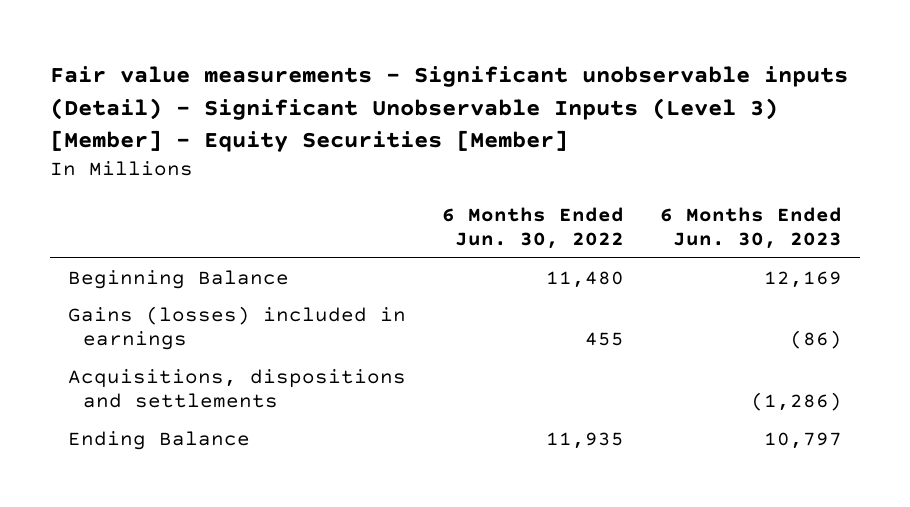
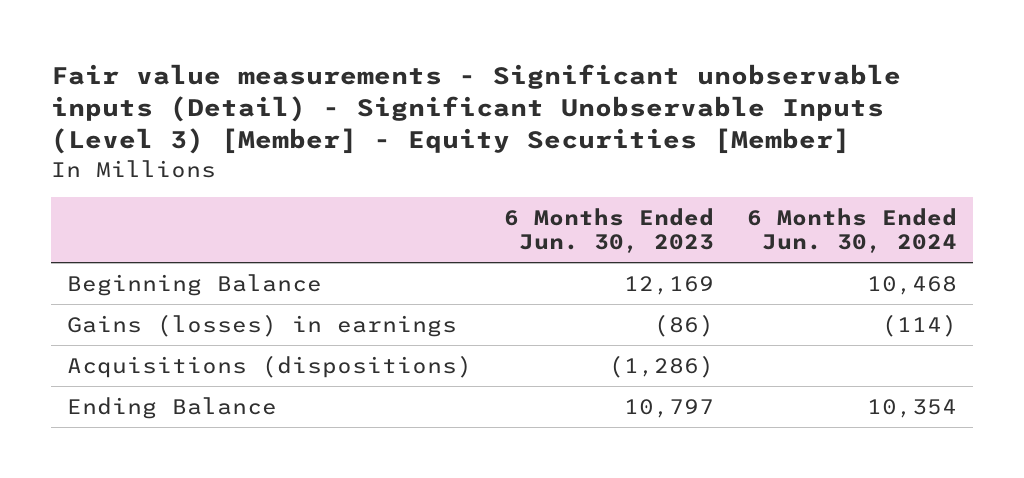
- | 6 Months Ended Jun. 30, 2022 | 6 Months Ended Jun. 30, 2023
+ | 6 Months Ended Jun. 30, 2023 | 6 Months Ended Jun. 30, 2024
- Gains (losses) included in earnings | 455 | (86)
- Acquisitions, dispositions and settlements | | (1,286)
+ Gains (losses) in earnings | (86) | (114)
+ Acquisitions (dispositions) | (1,286) |

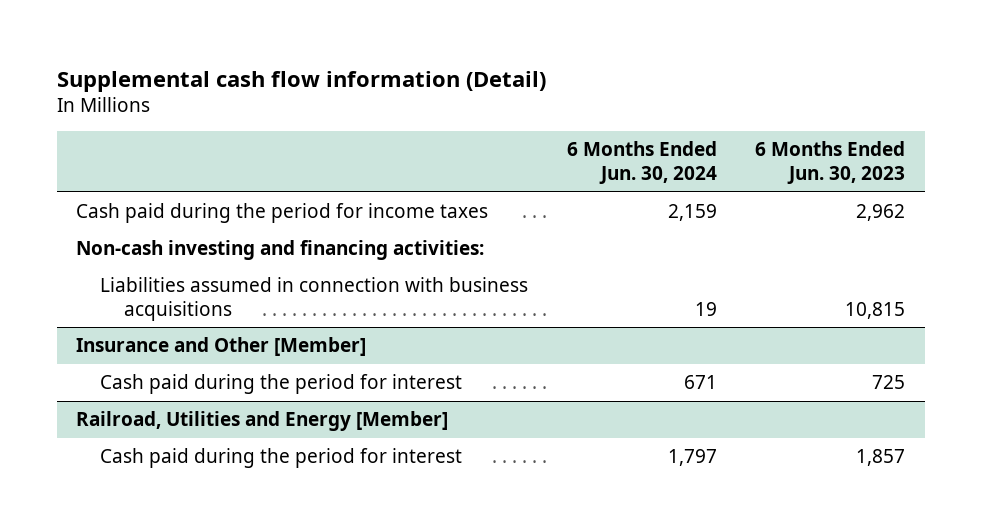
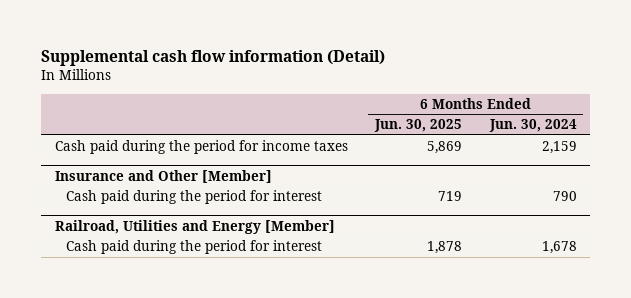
- | 6 Months Ended Jun. 30, 2024 | 6 Months Ended Jun. 30, 2023
+ | 6 Months Ended Jun. 30, 2025 | 6 Months Ended Jun. 30, 2024
- Non-cash investing and financing activities:
- Liabilities assumed in connection with business acquisitions | 19 | 10,815
@ Insurance and Other [Member]
- Cash paid during the period for interest | 671 | 725
+ Cash paid during the period for interest | 719 | 790
@ Railroad, Utilities and Energy [Member]
- Cash paid during the period for interest | 1,797 | 1,857
+ Cash paid during the period for interest | 1,878 | 1,678

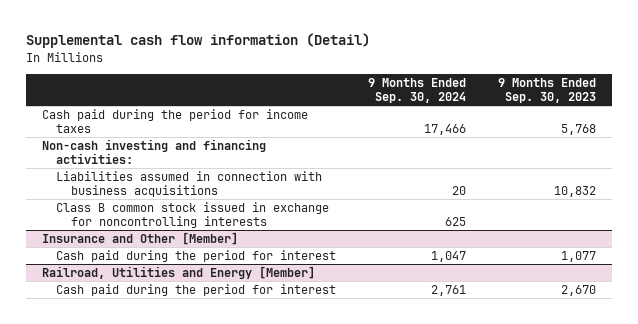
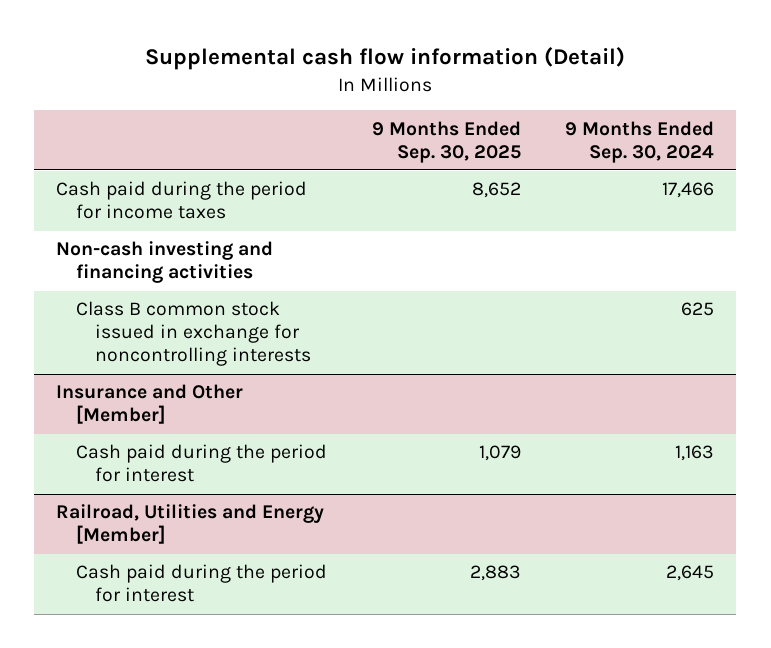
- | 9 Months Ended Sep. 30, 2024 | 9 Months Ended Sep. 30, 2023
+ | 9 Months Ended Sep. 30, 2025 | 9 Months Ended Sep. 30, 2024
- Non-cash investing and financing activities:
- Liabilities assumed in connection with business acquisitions | 20 | 10,832
+ Non-cash investing and financing activities
@ Insurance and Other [Member]
- Cash paid during the period for interest | 1,047 | 1,077
+ Cash paid during the period for interest | 1,079 | 1,163
@ Railroad, Utilities and Energy [Member]
- Cash paid during the period for interest | 2,761 | 2,670
+ Cash paid during the period for interest | 2,883 | 2,645

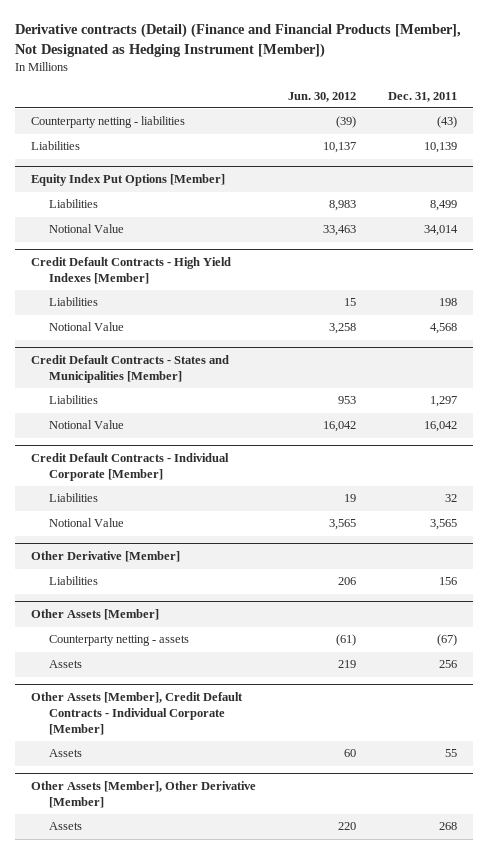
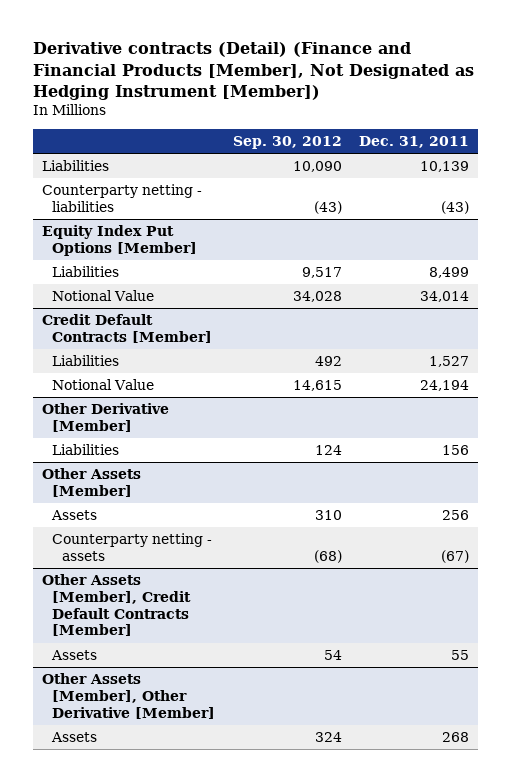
- | Jun. 30, 2012 | Dec. 31, 2011
+ | Sep. 30, 2012 | Dec. 31, 2011
moved down: Counterparty netting - liabilities | (43) | (43)
- Credit Default Contracts - High Yield Indexes [Member]
- Liabilities | 15 | 198
- Notional Value | 3,258 | 4,568
- Credit Default Contracts - States and Municipalities [Member]
- Liabilities | 953 | 1,297
- Notional Value | 16,042 | 16,042
- Credit Default Contracts - Individual Corporate [Member]
- Liabilities | 19 | 32
- Notional Value | 3,565 | 3,565
+ Credit Default Contracts [Member]
+ Liabilities | 492 | 1,527
+ Notional Value | 14,615 | 24,194
- Other Assets [Member], Credit Default Contracts - Individual Corporate [Member]
@ Other Assets [Member]
moved down: Counterparty netting - assets | (68) | (67)
+ Other Assets [Member], Credit Default Contracts [Member]

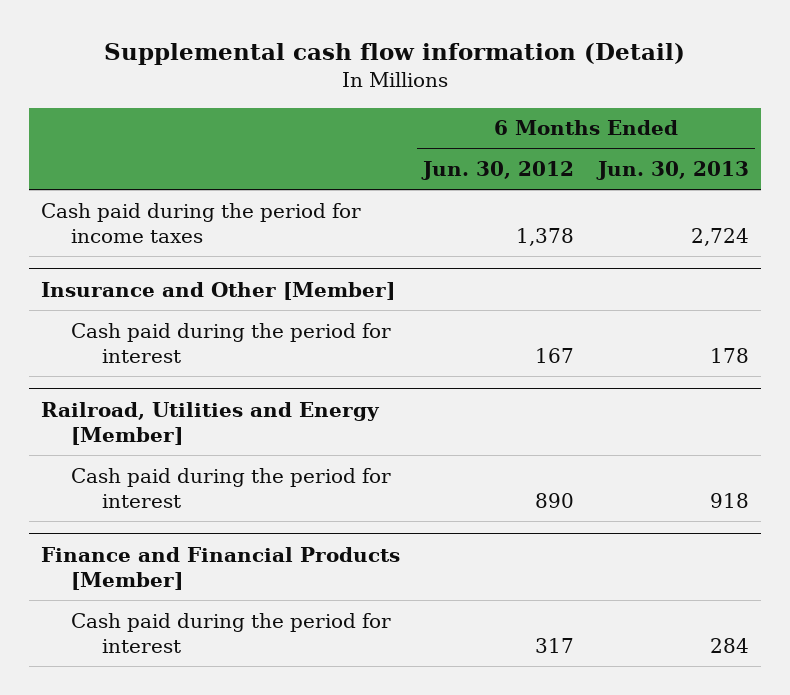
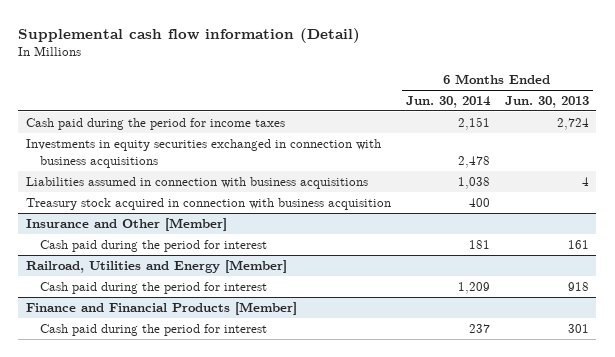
- | 6 Months Ended Jun. 30, 2012 | 6 Months Ended Jun. 30, 2013
+ | 6 Months Ended Jun. 30, 2014 | 6 Months Ended Jun. 30, 2013
+ Investments in equity securities exchanged in connection with business acquisitions | 2,478 |
+ Liabilities assumed in connection with business acquisitions | 1,038 | 4
+ Treasury stock acquired in connection with business acquisition | 400 |
@ Insurance and Other [Member]
- Cash paid during the period for interest | 167 | 178
+ Cash paid during the period for interest | 181 | 161
@ Finance and Financial Products [Member]
- Cash paid during the period for interest | 317 | 284
+ Cash paid during the period for interest | 237 | 301

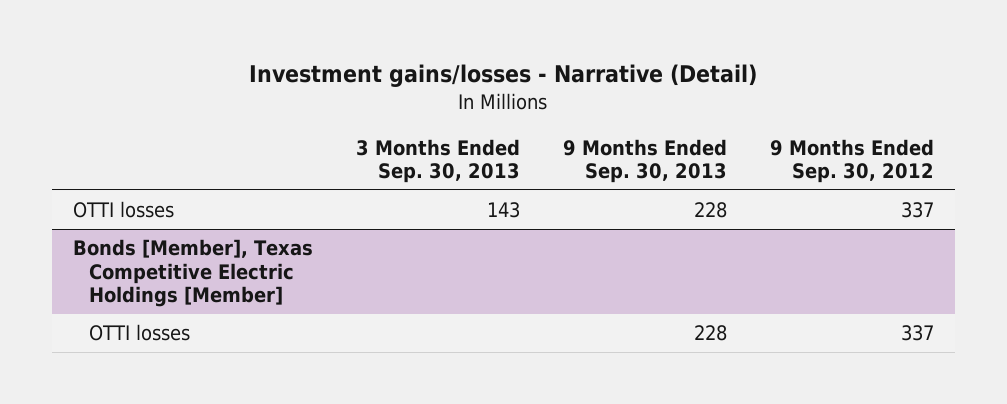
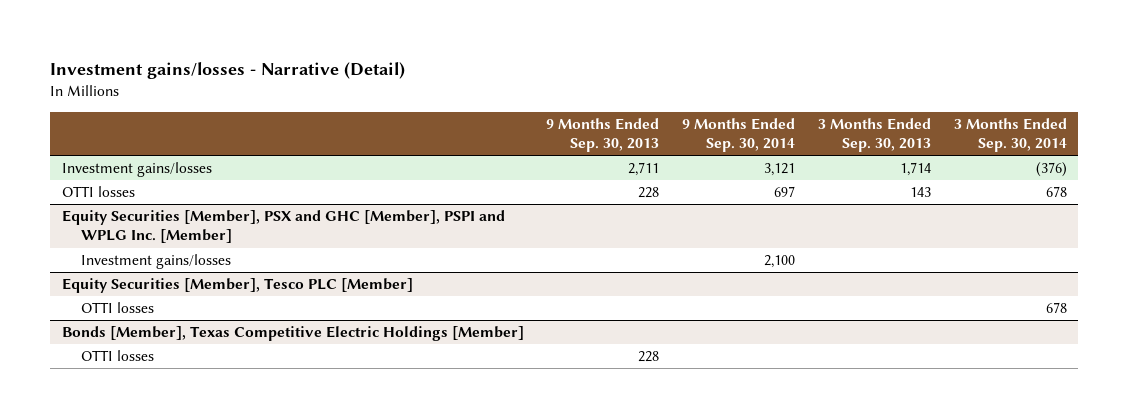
- | 3 Months Ended Sep. 30, 2013 | 9 Months Ended Sep. 30, 2013 | 9 Months Ended Sep. 30, 2012
+ | 9 Months Ended Sep. 30, 2013 | 9 Months Ended Sep. 30, 2014 | 3 Months Ended Sep. 30, 2013 | 3 Months Ended Sep. 30, 2014
+ Investment gains/losses | 2,711 | 3,121 | 1,714 | (376)
+ Equity Securities [Member], PSX and GHC [Member], PSPI and WPLG Inc. [Member]
+ Investment gains/losses | | 2,100 | |
+ Equity Securities [Member], Tesco PLC [Member]
+ OTTI losses | | | | 678

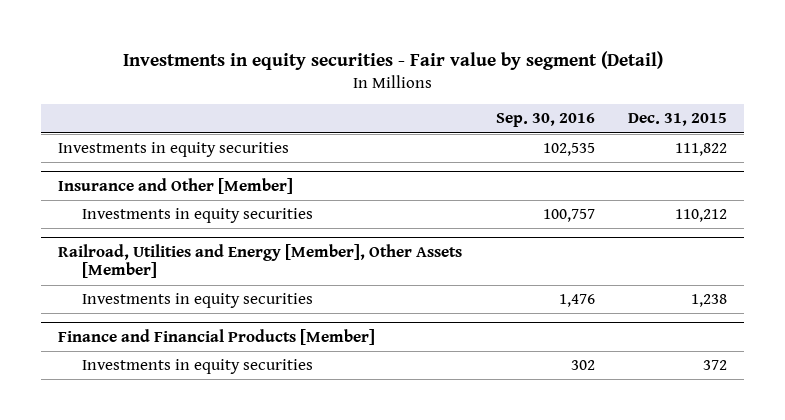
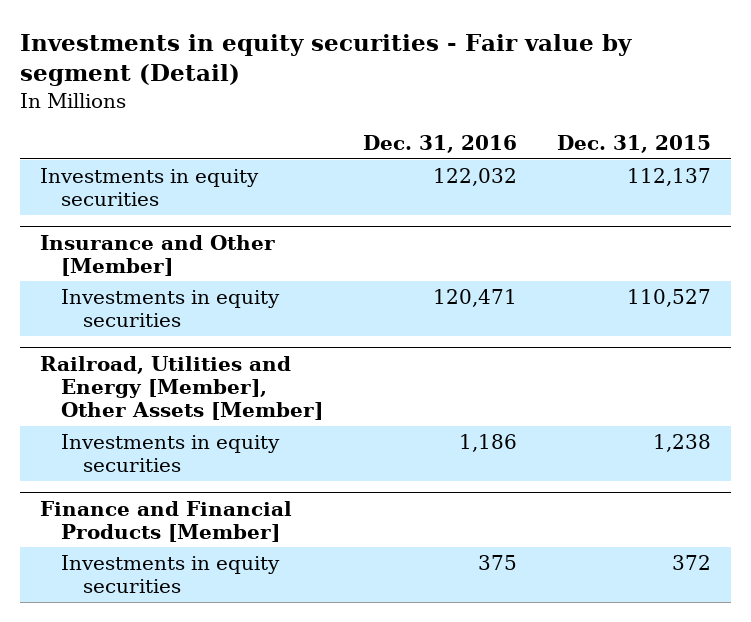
- | Sep. 30, 2016 | Dec. 31, 2015
+ | Dec. 31, 2016 | Dec. 31, 2015
- Investments in equity securities | 102,535 | 111,822
+ Investments in equity securities | 122,032 | 112,137
@ Insurance and Other [Member]
- Investments in equity securities | 100,757 | 110,212
+ Investments in equity securities | 120,471 | 110,527

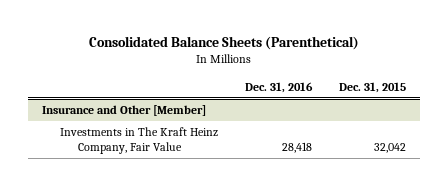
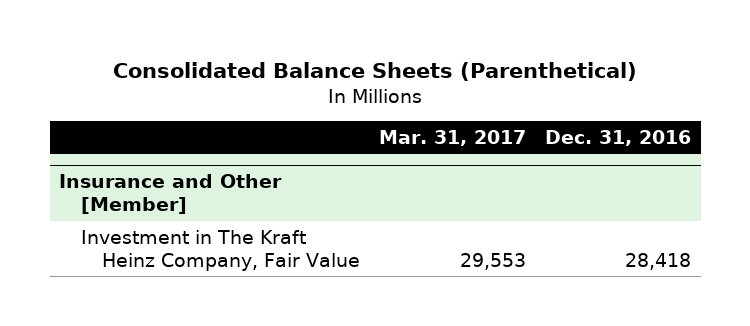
- | Dec. 31, 2016 | Dec. 31, 2015
+ | Mar. 31, 2017 | Dec. 31, 2016
@ Insurance and Other [Member]
- Investments in The Kraft Heinz Company, Fair Value | 28,418 | 32,042
+ Investment in The Kraft Heinz Company, Fair Value | 29,553 | 28,418

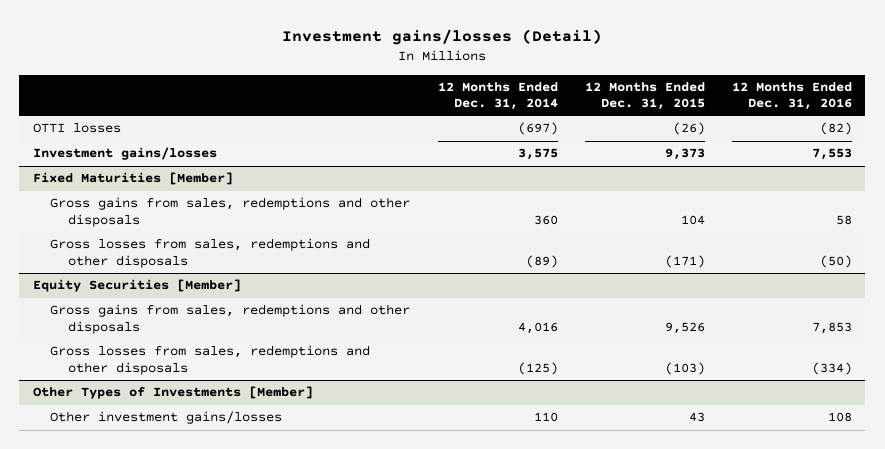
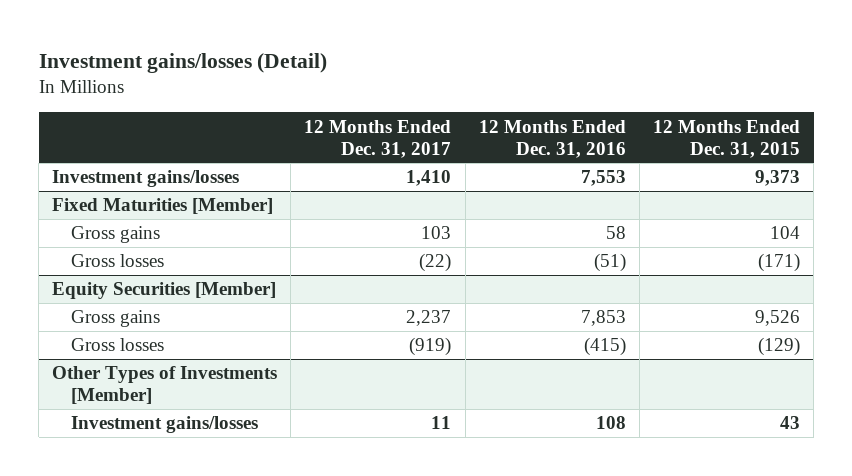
- | 12 Months Ended Dec. 31, 2014 | 12 Months Ended Dec. 31, 2015 | 12 Months Ended Dec. 31, 2016
+ | 12 Months Ended Dec. 31, 2017 | 12 Months Ended Dec. 31, 2016 | 12 Months Ended Dec. 31, 2015
- OTTI losses | (697) | (26) | (82)
@ Fixed Maturities [Member]
- Gross gains from sales, redemptions and other disposals | 360 | 104 | 58
- Gross losses from sales, redemptions and other disposals | (89) | (171) | (50)
+ Gross gains | 103 | 58 | 104
+ Gross losses | (22) | (51) | (171)
@ Equity Securities [Member]
- Gross gains from sales, redemptions and other disposals | 4,016 | 9,526 | 7,853
- Gross losses from sales, redemptions and other disposals | (125) | (103) | (334)
+ Gross gains | 2,237 | 7,853 | 9,526
+ Gross losses | (919) | (415) | (129)
@ Other Types of Investments [Member]
- Other investment gains/losses | 110 | 43 | 108
+ Investment gains/losses | 11 | 108 | 43

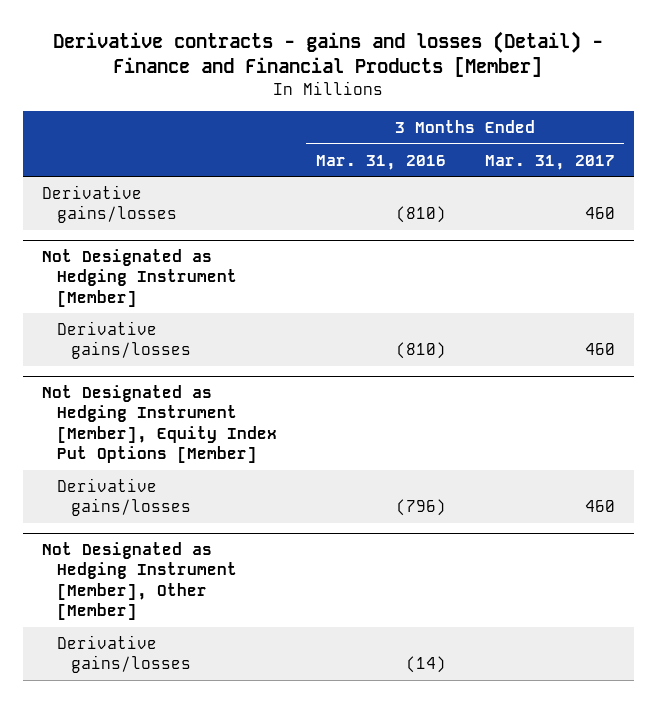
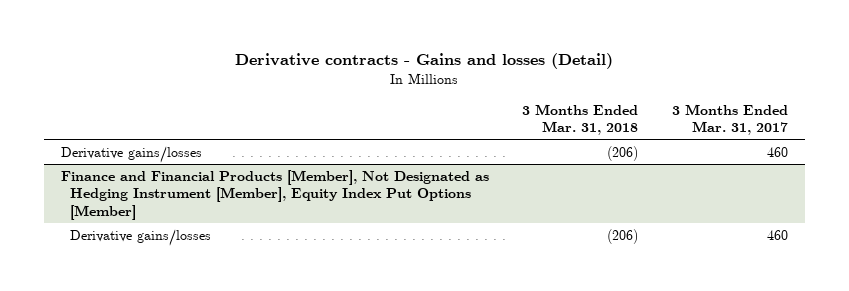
- Derivative contracts - gains and losses (Detail) - Finance and Financial Products [Member]
+ Derivative contracts - Gains and losses (Detail)
- | 3 Months Ended Mar. 31, 2016 | 3 Months Ended Mar. 31, 2017
+ | 3 Months Ended Mar. 31, 2018 | 3 Months Ended Mar. 31, 2017
- Not Designated as Hedging Instrument [Member]
- Derivative gains/losses | (810) | 460
- Not Designated as Hedging Instrument [Member], Equity Index Put Options [Member]
+ Finance and Financial Products [Member], Not Designated as Hedging Instrument [Member], Equity Index Put Options [Member]
- Not Designated as Hedging Instrument [Member], Other [Member]
- Derivative gains/losses | (14) |

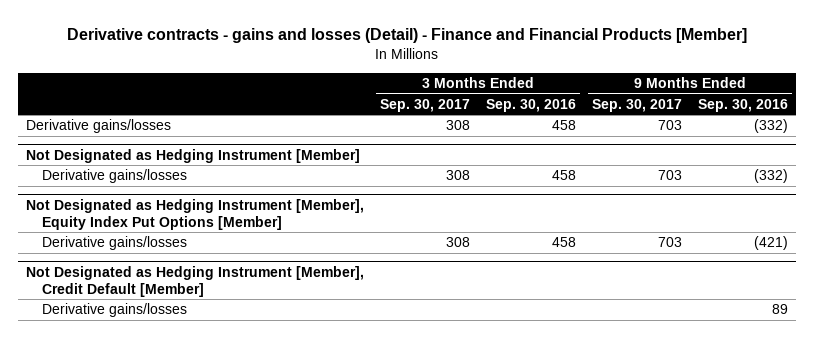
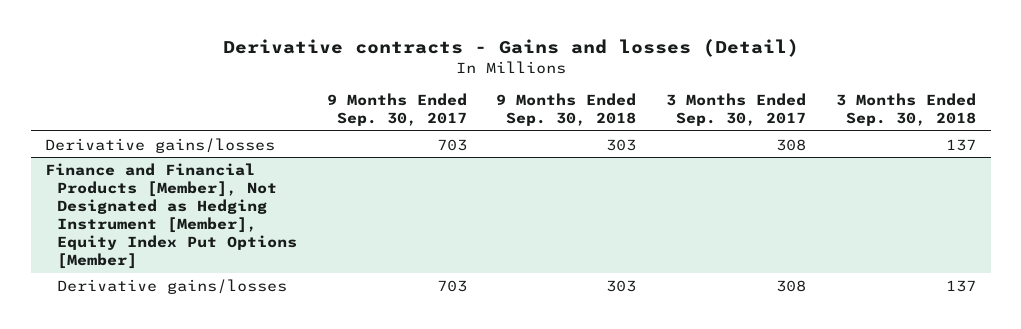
- Derivative contracts - gains and losses (Detail) - Finance and Financial Products [Member]
+ Derivative contracts - Gains and losses (Detail)
- | 3 Months Ended Sep. 30, 2017 | 3 Months Ended Sep. 30, 2016 | 9 Months Ended Sep. 30, 2017 | 9 Months Ended Sep. 30, 2016
+ | 9 Months Ended Sep. 30, 2017 | 9 Months Ended Sep. 30, 2018 | 3 Months Ended Sep. 30, 2017 | 3 Months Ended Sep. 30, 2018
- Not Designated as Hedging Instrument [Member]
- Derivative gains/losses | 308 | 458 | 703 | (332)
- Not Designated as Hedging Instrument [Member], Equity Index Put Options [Member]
+ Finance and Financial Products [Member], Not Designated as Hedging Instrument [Member], Equity Index Put Options [Member]
- Not Designated as Hedging Instrument [Member], Credit Default [Member]
- Derivative gains/losses | | | | 89

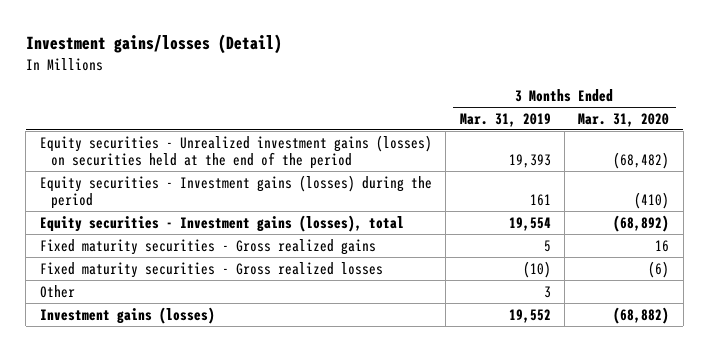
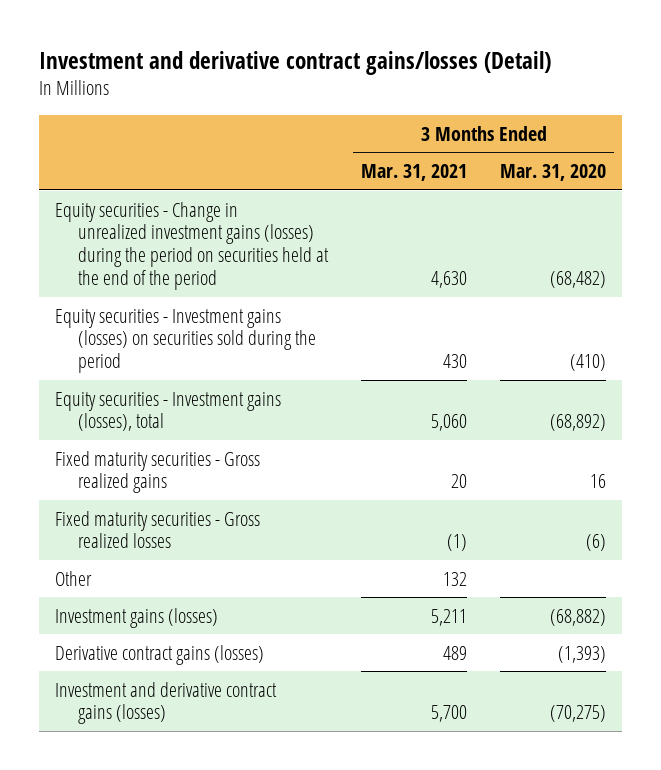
- Investment gains/losses (Detail)
+ Investment and derivative contract gains/losses (Detail)
- | 3 Months Ended Mar. 31, 2019 | 3 Months Ended Mar. 31, 2020
+ | 3 Months Ended Mar. 31, 2021 | 3 Months Ended Mar. 31, 2020
- Equity securities - Unrealized investment gains (losses) on securities held at the end of the period | 19,393 | (68,482)
- Equity securities - Investment gains (losses) during the period | 161 | (410)
+ Equity securities - Change in unrealized investment gains (losses) during the period on securities held at the end of the period | 4,630 | (68,482)
+ Equity securities - Investment gains (losses) on securities sold during the period | 430 | (410)
+ Derivative contract gains (losses) | 489 | (1,393)
+ Investment and derivative contract gains (losses) | 5,700 | (70,275)

